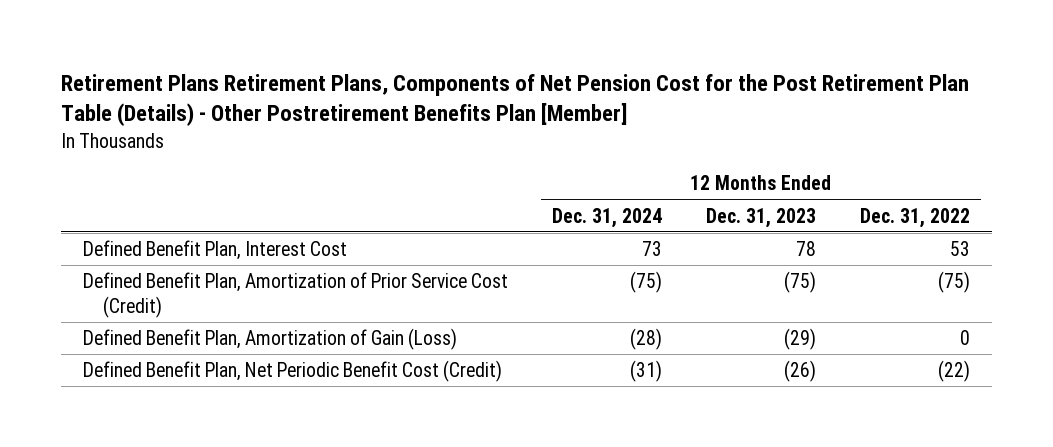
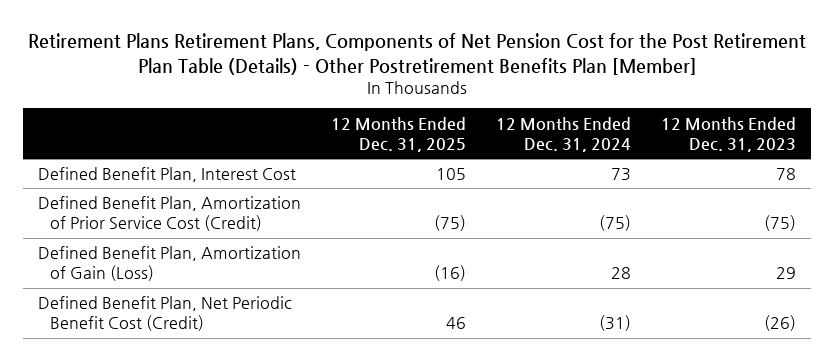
- | 12 Months Ended Dec. 31, 2024 | 12 Months Ended Dec. 31, 2023 | 12 Months Ended Dec. 31, 2022
+ | 12 Months Ended Dec. 31, 2025 | 12 Months Ended Dec. 31, 2024 | 12 Months Ended Dec. 31, 2023
- Defined Benefit Plan, Amortization of Gain (Loss) | (28) | (29) | 0
+ Defined Benefit Plan, Amortization of Gain (Loss) | (16) | 28 | 29

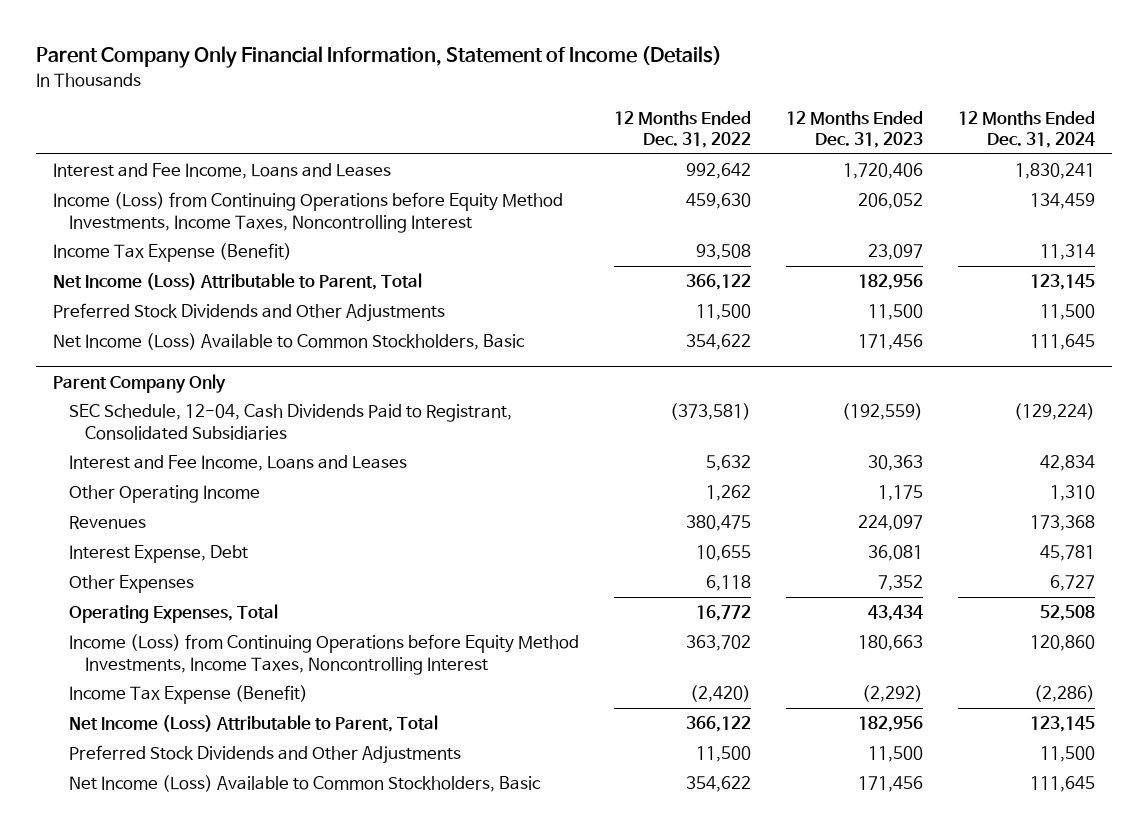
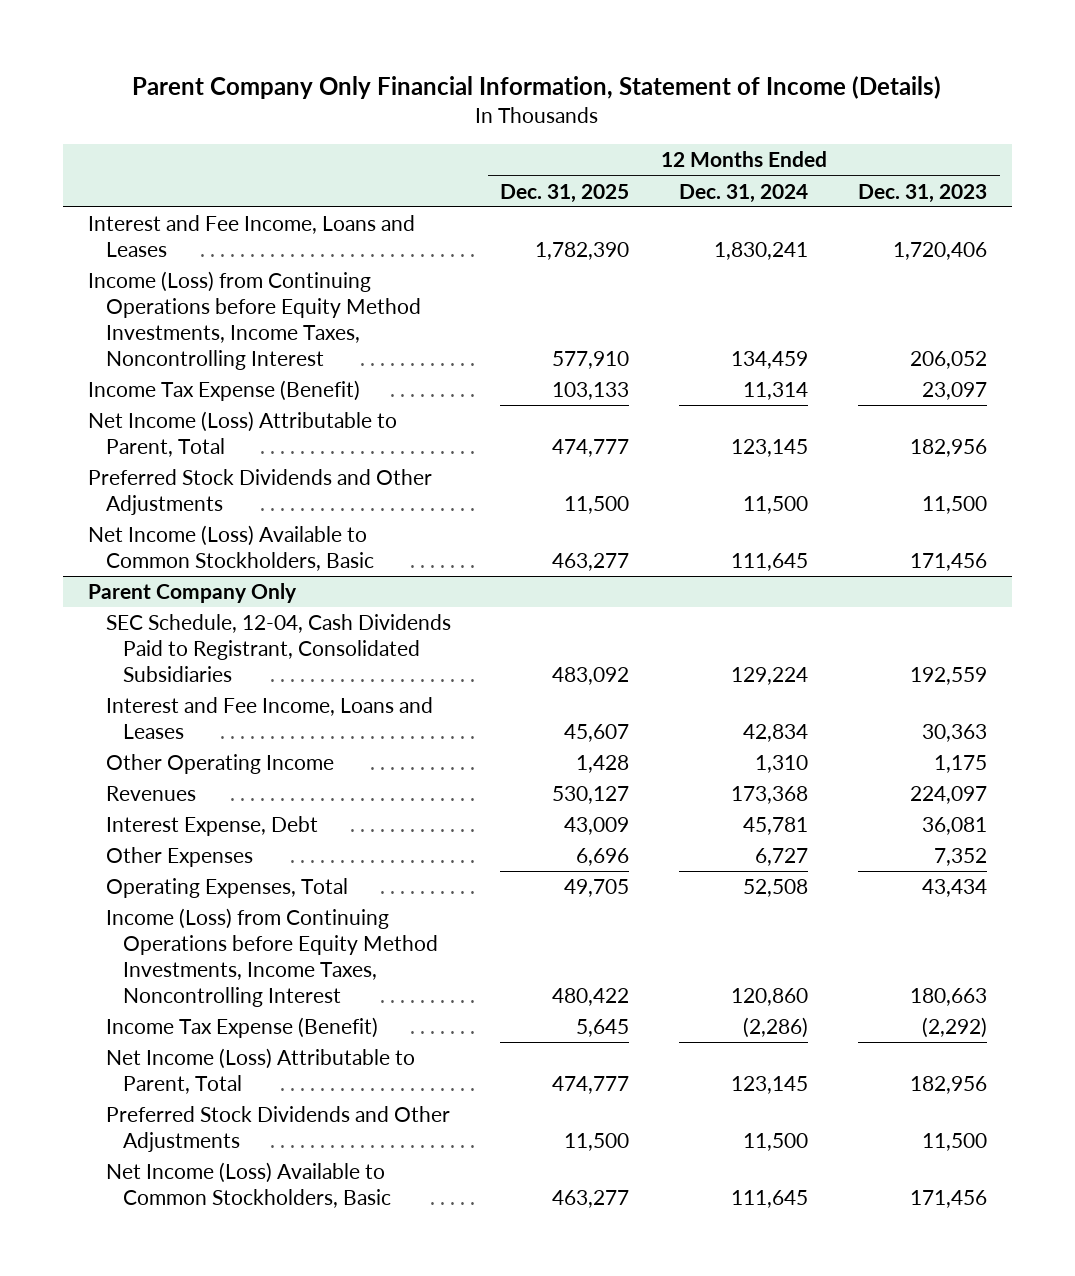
- | 12 Months Ended Dec. 31, 2022 | 12 Months Ended Dec. 31, 2023 | 12 Months Ended Dec. 31, 2024
+ | 12 Months Ended Dec. 31, 2025 | 12 Months Ended Dec. 31, 2024 | 12 Months Ended Dec. 31, 2023
@ Parent Company Only
- SEC Schedule, 12-04, Cash Dividends Paid to Registrant, Consolidated Subsidiaries | (373,581) | (192,559) | (129,224)
+ SEC Schedule, 12-04, Cash Dividends Paid to Registrant, Consolidated Subsidiaries | 483,092 | 129,224 | 192,559

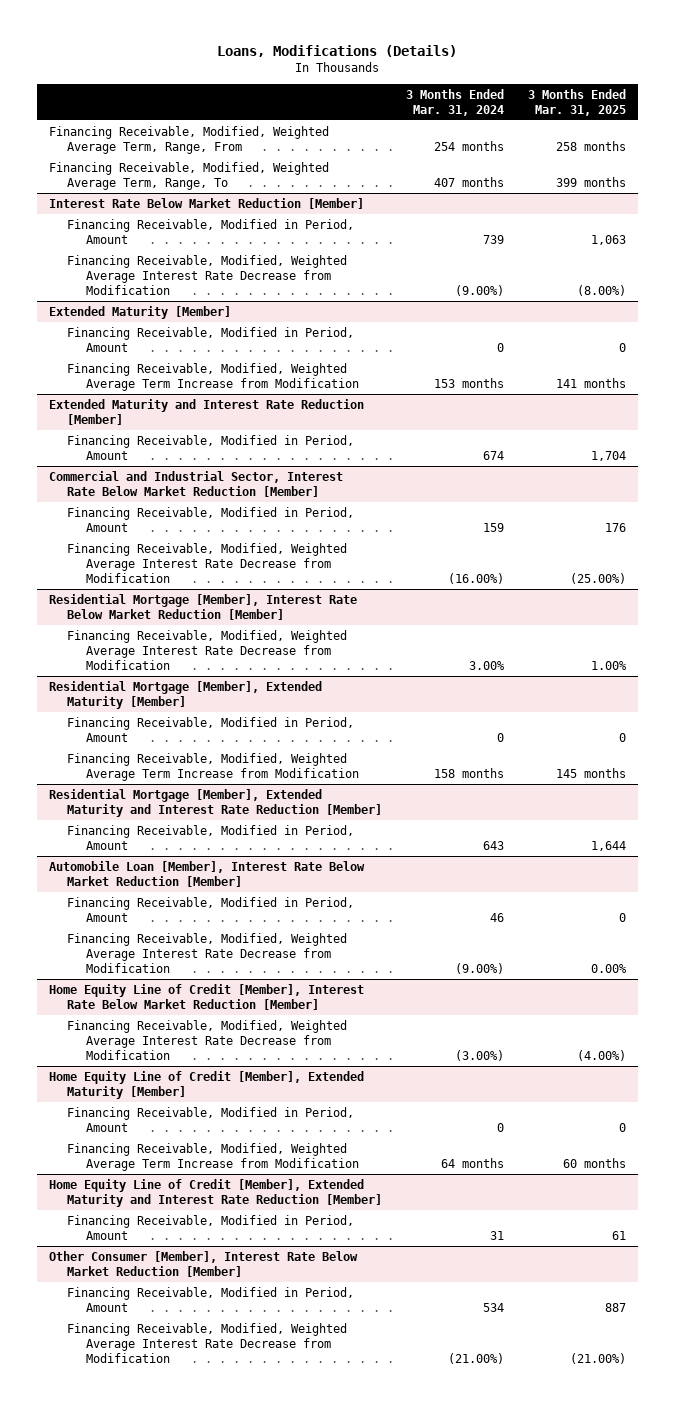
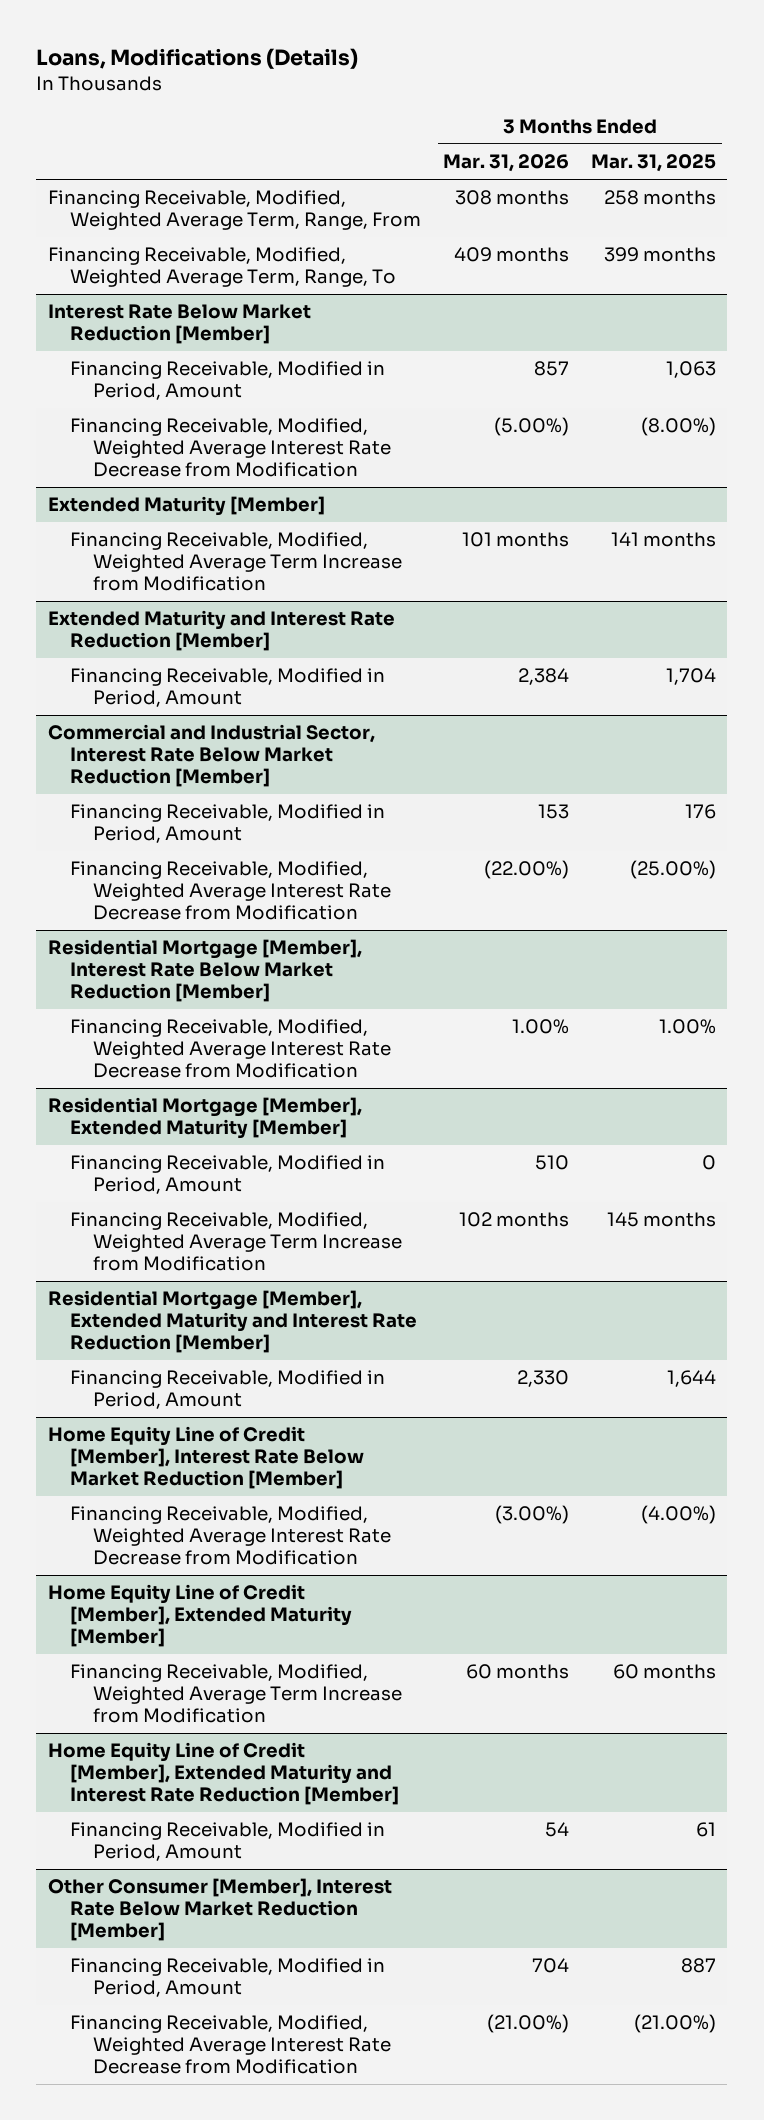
- | 3 Months Ended Mar. 31, 2024 | 3 Months Ended Mar. 31, 2025
+ | 3 Months Ended Mar. 31, 2026 | 3 Months Ended Mar. 31, 2025
@ Extended Maturity [Member]
- Financing Receivable, Modified in Period, Amount | 0 | 0
- Automobile Loan [Member], Interest Rate Below Market Reduction [Member]
- Financing Receivable, Modified in Period, Amount | 46 | 0
- Financing Receivable, Modified, Weighted Average Interest Rate Decrease from Modification | (9.00%) | 0.00%
@ Home Equity Line of Credit [Member], Extended Maturity [Member]
- Financing Receivable, Modified in Period, Amount | 0 | 0

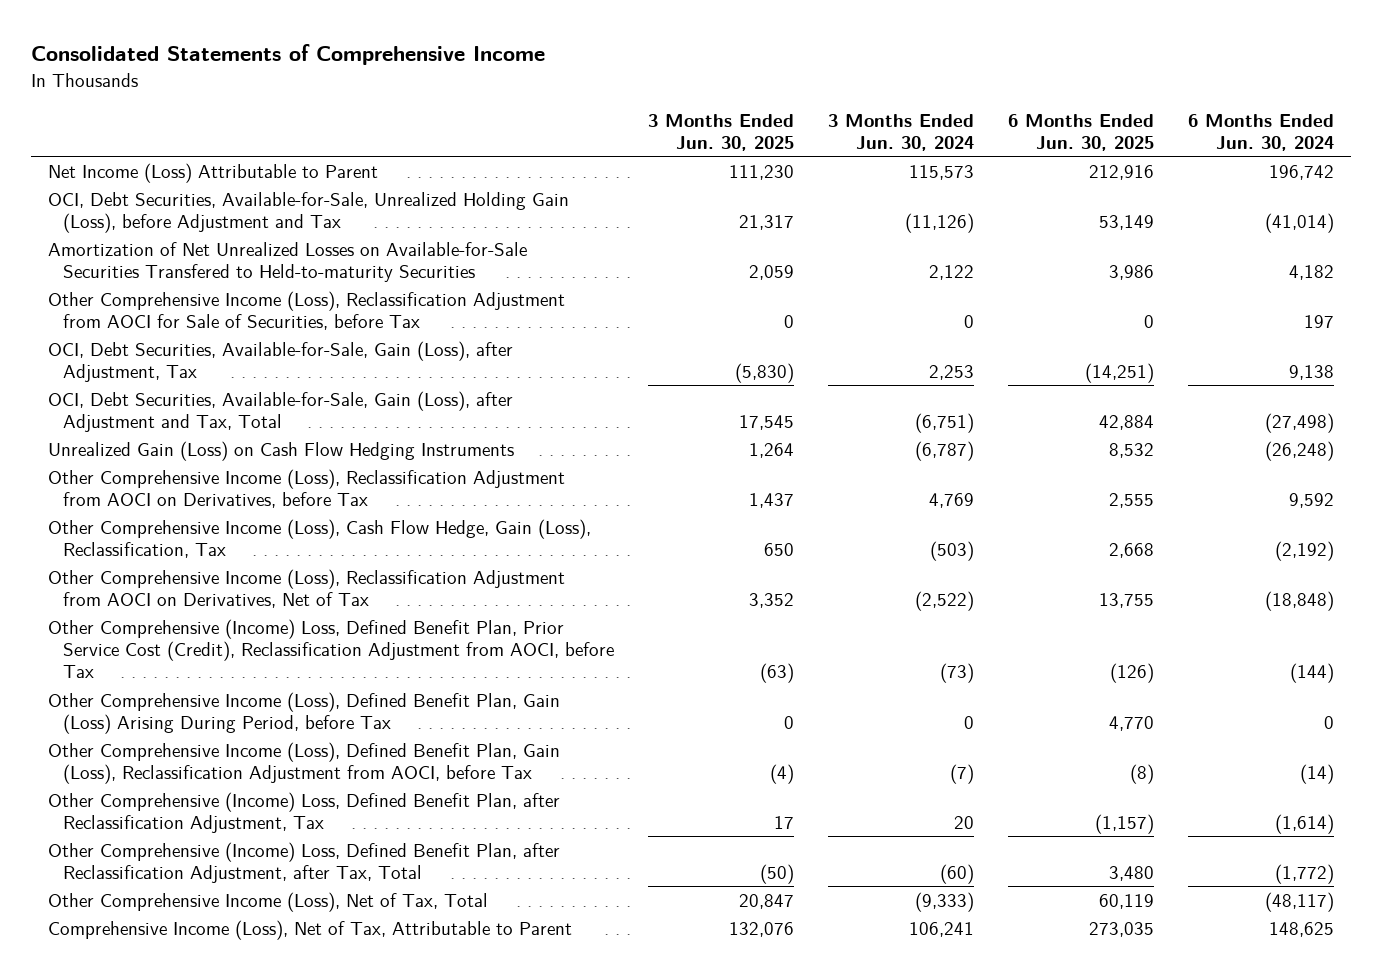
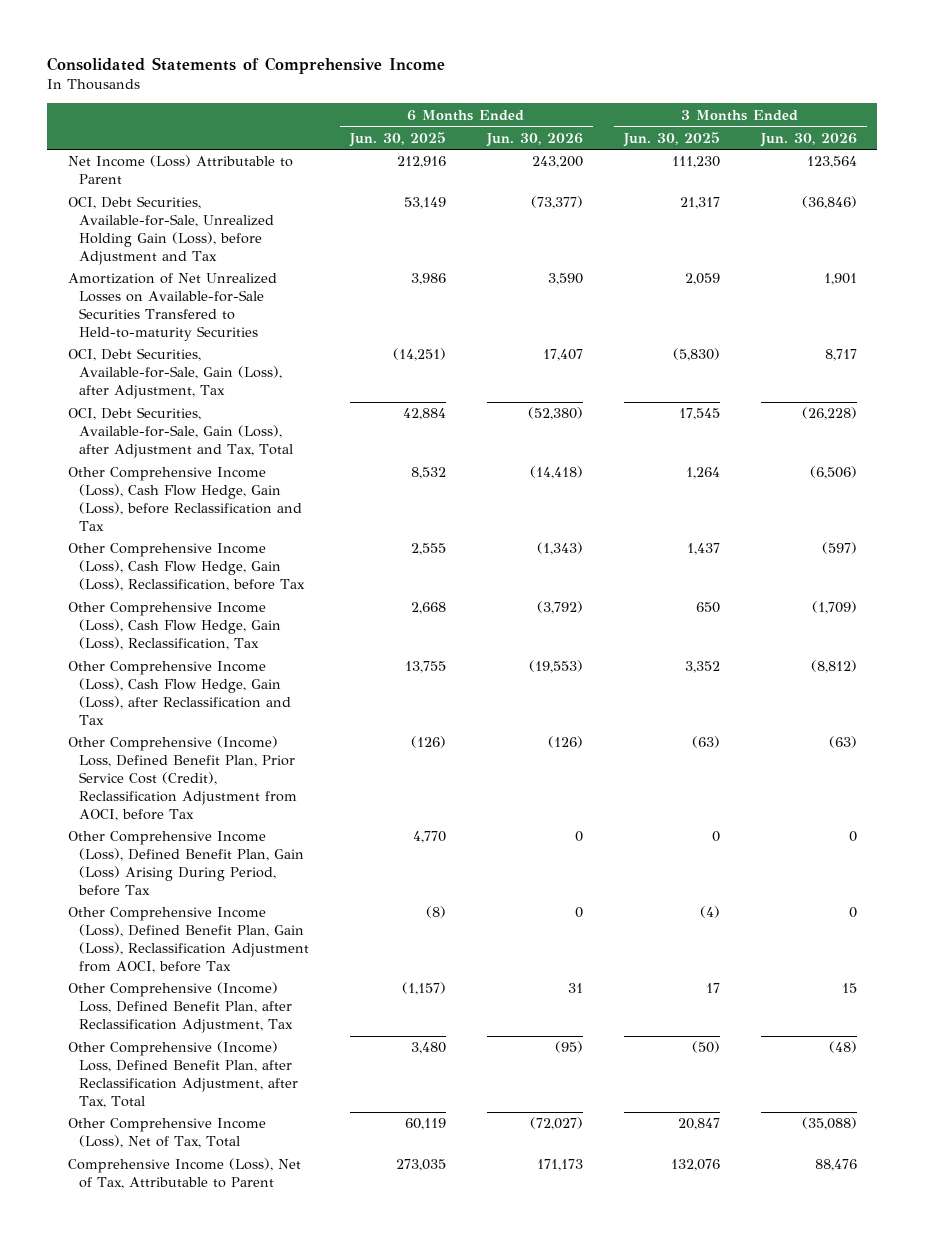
- | 3 Months Ended Jun. 30, 2025 | 3 Months Ended Jun. 30, 2024 | 6 Months Ended Jun. 30, 2025 | 6 Months Ended Jun. 30, 2024
+ | 6 Months Ended Jun. 30, 2025 | 6 Months Ended Jun. 30, 2026 | 3 Months Ended Jun. 30, 2025 | 3 Months Ended Jun. 30, 2026
- Other Comprehensive Income (Loss), Reclassification Adjustment from AOCI for Sale of Securities, before Tax | 0 | 0 | 0 | 197
- Unrealized Gain (Loss) on Cash Flow Hedging Instruments | 1,264 | (6,787) | 8,532 | (26,248)
- Other Comprehensive Income (Loss), Reclassification Adjustment from AOCI on Derivatives, before Tax | 1,437 | 4,769 | 2,555 | 9,592
+ Other Comprehensive Income (Loss), Cash Flow Hedge, Gain (Loss), before Reclassification and Tax | 8,532 | (14,418) | 1,264 | (6,506)
+ Other Comprehensive Income (Loss), Cash Flow Hedge, Gain (Loss), Reclassification, before Tax | 2,555 | (1,343) | 1,437 | (597)
- Other Comprehensive Income (Loss), Reclassification Adjustment from AOCI on Derivatives, Net of Tax | 3,352 | (2,522) | 13,755 | (18,848)
+ Other Comprehensive Income (Loss), Cash Flow Hedge, Gain (Loss), after Reclassification and Tax | 13,755 | (19,553) | 3,352 | (8,812)

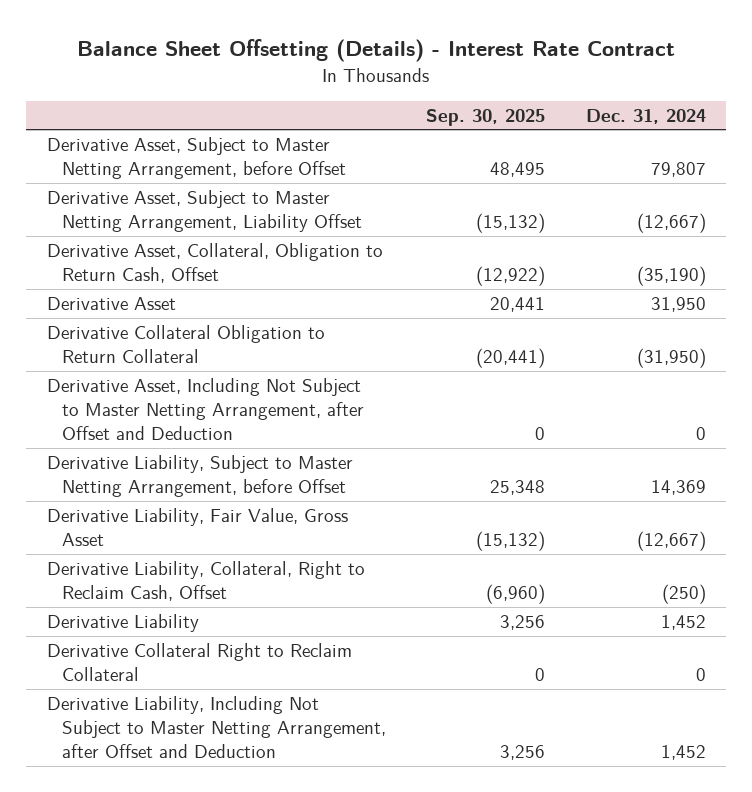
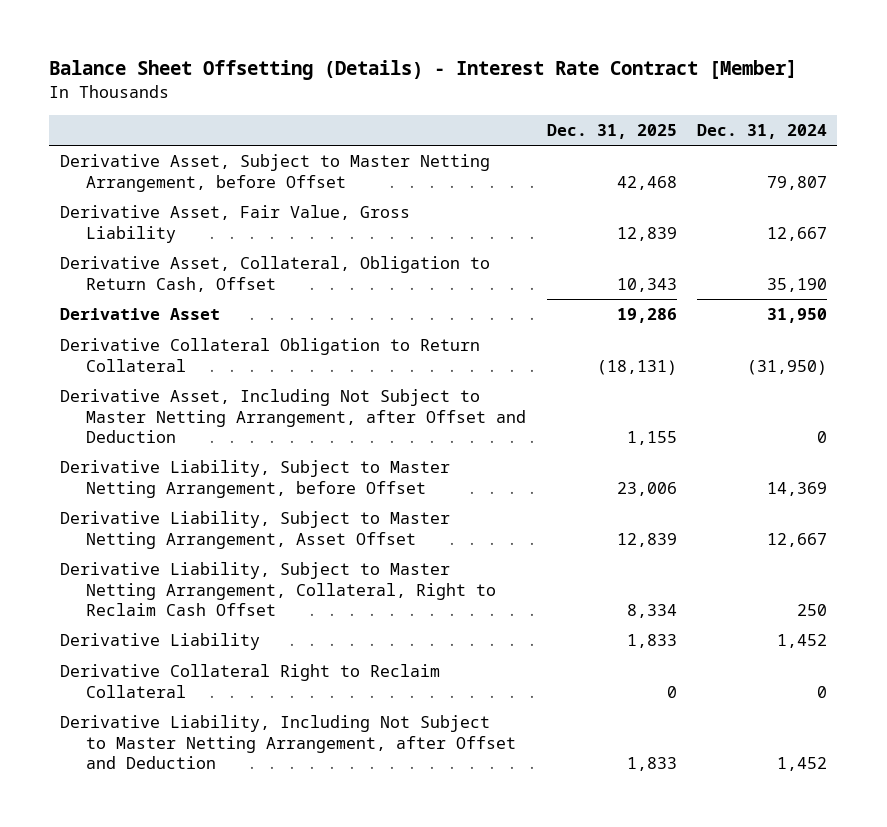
- Balance Sheet Offsetting (Details) - Interest Rate Contract
+ Balance Sheet Offsetting (Details) - Interest Rate Contract [Member]
- | Sep. 30, 2025 | Dec. 31, 2024
+ | Dec. 31, 2025 | Dec. 31, 2024
- Derivative Asset, Subject to Master Netting Arrangement, Liability Offset | (15,132) | (12,667)
- Derivative Asset, Collateral, Obligation to Return Cash, Offset | (12,922) | (35,190)
+ Derivative Asset, Fair Value, Gross Liability | 12,839 | 12,667
+ Derivative Asset, Collateral, Obligation to Return Cash, Offset | 10,343 | 35,190
- Derivative Liability, Fair Value, Gross Asset | (15,132) | (12,667)
- Derivative Liability, Collateral, Right to Reclaim Cash, Offset | (6,960) | (250)
+ Derivative Liability, Subject to Master Netting Arrangement, Asset Offset | 12,839 | 12,667
+ Derivative Liability, Subject to Master Netting Arrangement, Collateral, Right to Reclaim Cash Offset | 8,334 | 250

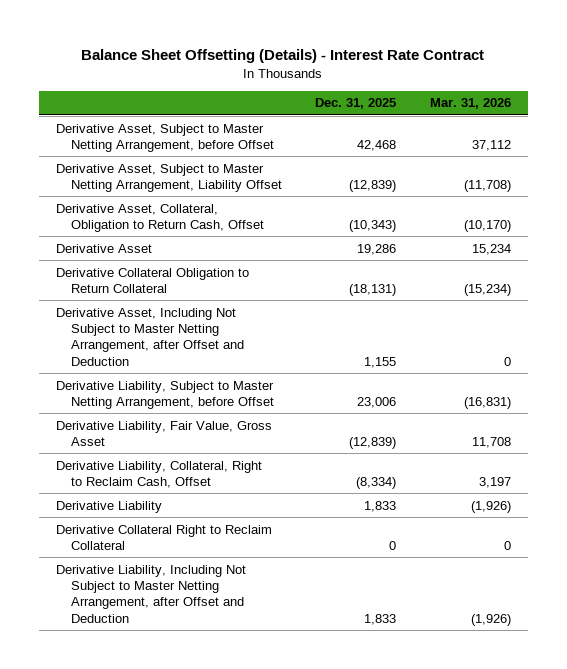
- Balance Sheet Offsetting (Details) - Interest Rate Contract [Member]
+ Balance Sheet Offsetting (Details) - Interest Rate Contract
- | Dec. 31, 2025 | Dec. 31, 2024
+ | Dec. 31, 2025 | Mar. 31, 2026
- Derivative Asset, Fair Value, Gross Liability | 12,839 | 12,667
- Derivative Asset, Collateral, Obligation to Return Cash, Offset | 10,343 | 35,190
+ Derivative Asset, Subject to Master Netting Arrangement, Liability Offset | (12,839) | (11,708)
+ Derivative Asset, Collateral, Obligation to Return Cash, Offset | (10,343) | (10,170)
- Derivative Liability, Subject to Master Netting Arrangement, Asset Offset | 12,839 | 12,667
- Derivative Liability, Subject to Master Netting Arrangement, Collateral, Right to Reclaim Cash Offset | 8,334 | 250
+ Derivative Liability, Fair Value, Gross Asset | (12,839) | 11,708
+ Derivative Liability, Collateral, Right to Reclaim Cash, Offset | (8,334) | 3,197

